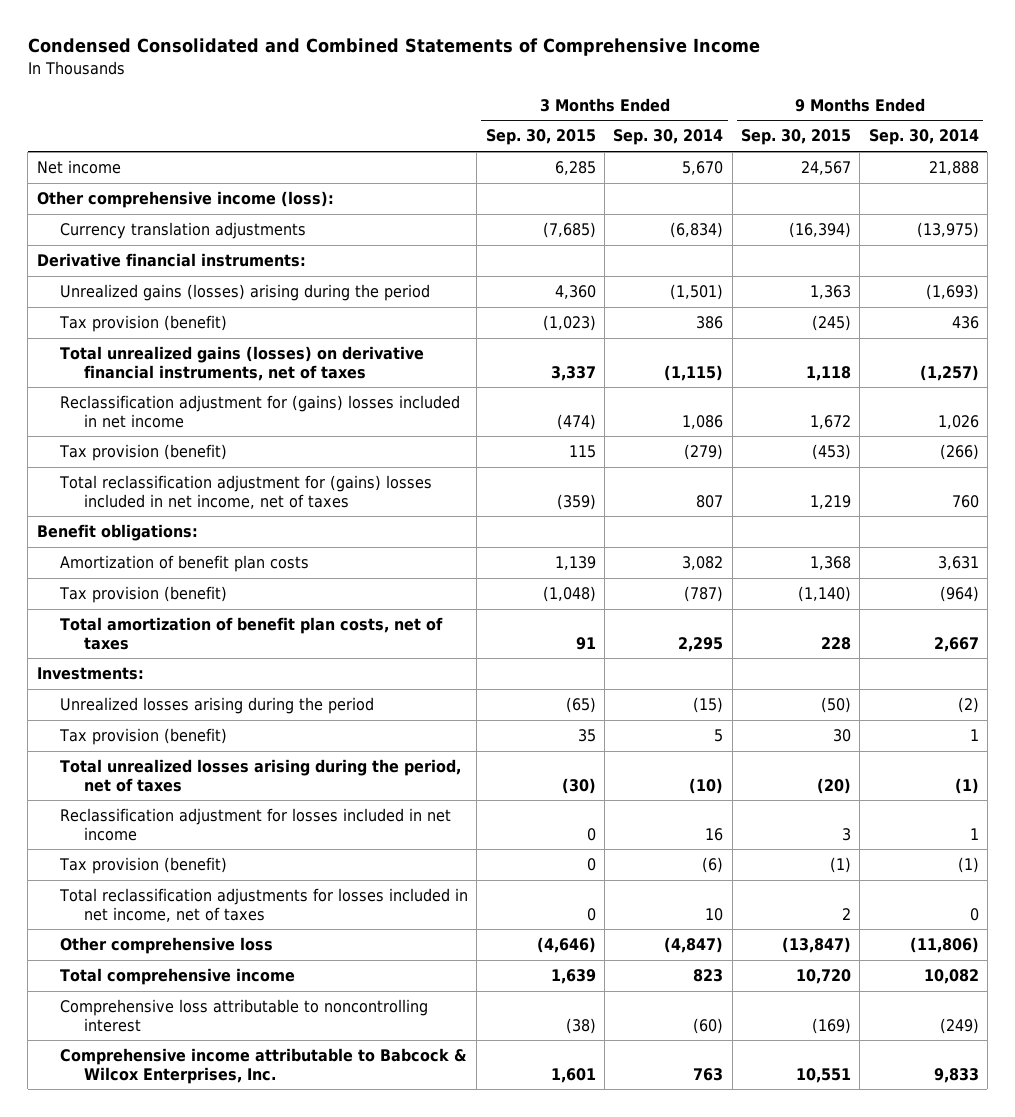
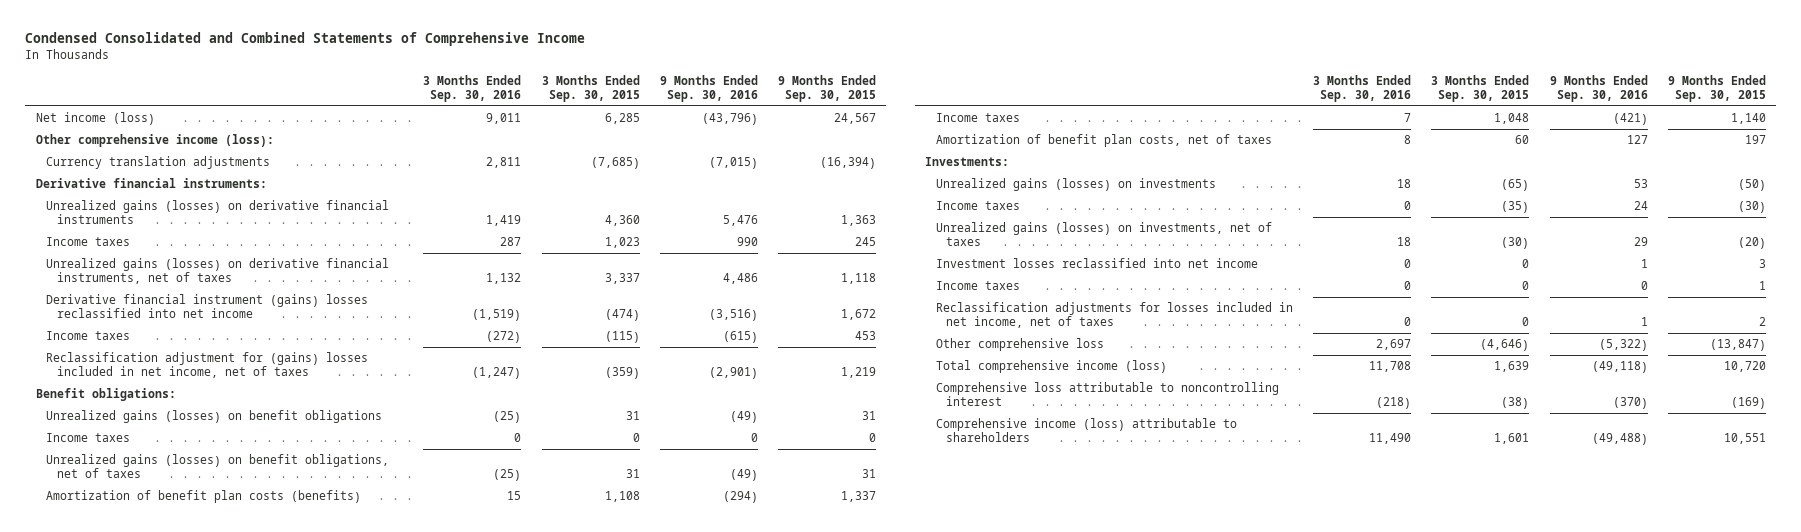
- | 3 Months Ended Sep. 30, 2015 | 3 Months Ended Sep. 30, 2014 | 9 Months Ended Sep. 30, 2015 | 9 Months Ended Sep. 30, 2014
+ | 3 Months Ended Sep. 30, 2016 | 3 Months Ended Sep. 30, 2015 | 9 Months Ended Sep. 30, 2016 | 9 Months Ended Sep. 30, 2015
- Net income | 6,285 | 5,670 | 24,567 | 21,888
+ Net income (loss) | 9,011 | 6,285 | (43,796) | 24,567
- Unrealized gains (losses) arising during the period | 4,360 | (1,501) | 1,363 | (1,693)
- Tax provision (benefit) | (1,023) | 386 | (245) | 436
- Total unrealized gains (losses) on derivative financial instruments, net of taxes | 3,337 | (1,115) | 1,118 | (1,257)
- Reclassification adjustment for (gains) losses included in net income | (474) | 1,086 | 1,672 | 1,026
- Tax provision (benefit) | 115 | (279) | (453) | (266)
- Total reclassification adjustment for (gains) losses included in net income, net of taxes | (359) | 807 | 1,219 | 760
+ Unrealized gains (losses) on derivative financial instruments | 1,419 | 4,360 | 5,476 | 1,363
+ Income taxes | 287 | 1,023 | 990 | 245
+ Unrealized gains (losses) on derivative financial instruments, net of taxes | 1,132 | 3,337 | 4,486 | 1,118
+ Derivative financial instrument (gains) losses reclassified into net income | (1,519) | (474) | (3,516) | 1,672
+ Income taxes | (272) | (115) | (615) | 453
+ Reclassification adjustment for (gains) losses included in net income, net of taxes | (1,247) | (359) | (2,901) | 1,219
- Amortization of benefit plan costs | 1,139 | 3,082 | 1,368 | 3,631
- Tax provision (benefit) | (1,048) | (787) | (1,140) | (964)
- Total amortization of benefit plan costs, net of taxes | 91 | 2,295 | 228 | 2,667
+ Unrealized gains (losses) on benefit obligations | (25) | 31 | (49) | 31
+ Income taxes | 0 | 0 | 0 | 0
+ Unrealized gains (losses) on benefit obligations, net of taxes | (25) | 31 | (49) | 31
+ Amortization of benefit plan costs (benefits) | 15 | 1,108 | (294) | 1,337
+ Income taxes | 7 | 1,048 | (421) | 1,140
+ Amortization of benefit plan costs, net of taxes | 8 | 60 | 127 | 197
- Unrealized losses arising during the period | (65) | (15) | (50) | (2)
- Tax provision (benefit) | 35 | 5 | 30 | 1
- Total unrealized losses arising during the period, net of taxes | (30) | (10) | (20) | (1)
- Reclassification adjustment for losses included in net income | 0 | 16 | 3 | 1
- Tax provision (benefit) | 0 | (6) | (1) | (1)
- Total reclassification adjustments for losses included in net income, net of taxes | 0 | 10 | 2 | 0
+ Unrealized gains (losses) on investments | 18 | (65) | 53 | (50)
+ Income taxes | 0 | (35) | 24 | (30)
+ Unrealized gains (losses) on investments, net of taxes | 18 | (30) | 29 | (20)
+ Investment losses reclassified into net income | 0 | 0 | 1 | 3
+ Income taxes | 0 | 0 | 0 | 1
+ Reclassification adjustments for losses included in net income, net of taxes | 0 | 0 | 1 | 2
- Total comprehensive income | 1,639 | 823 | 10,720 | 10,082
+ Total comprehensive income (loss) | 11,708 | 1,639 | (49,118) | 10,720
- Comprehensive income attributable to Babcock & Wilcox Enterprises, Inc. | 1,601 | 763 | 10,551 | 9,833
+ Comprehensive income (loss) attributable to shareholders | 11,490 | 1,601 | (49,488) | 10,551

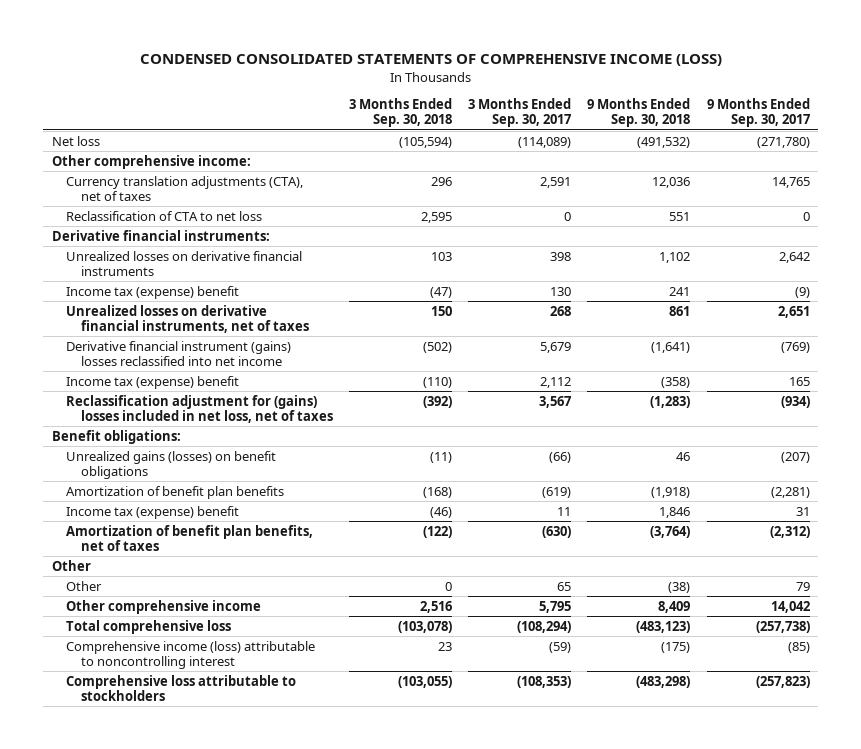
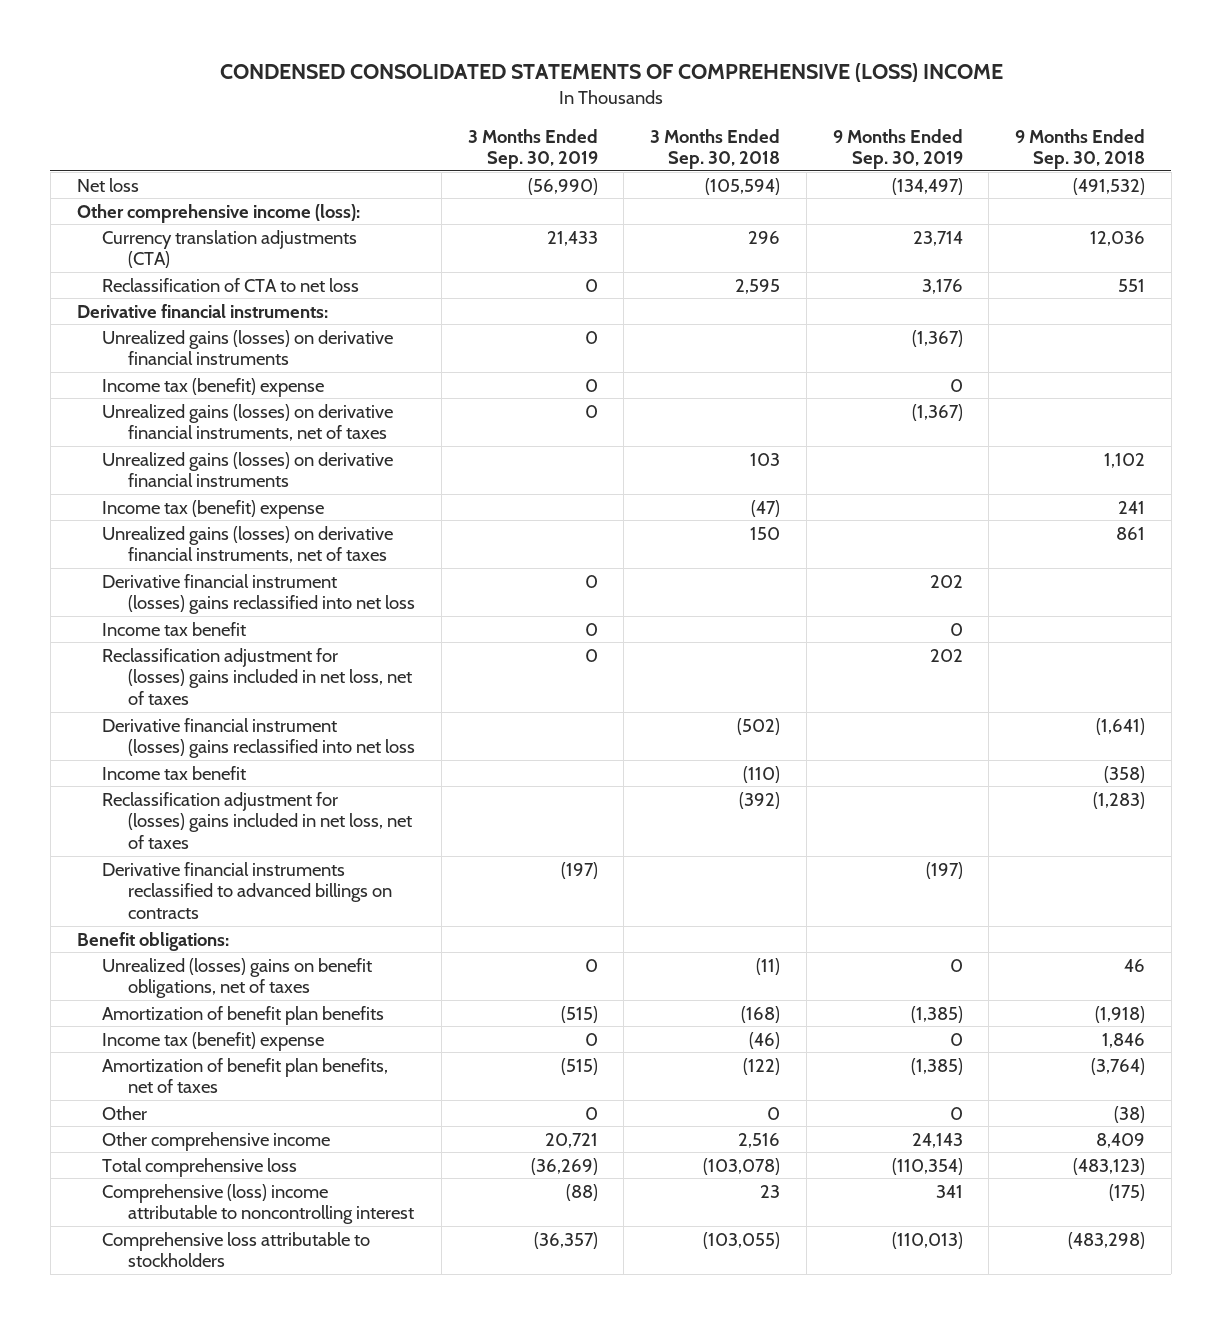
- CONDENSED CONSOLIDATED STATEMENTS OF COMPREHENSIVE INCOME (LOSS)
+ CONDENSED CONSOLIDATED STATEMENTS OF COMPREHENSIVE (LOSS) INCOME
- | 3 Months Ended Sep. 30, 2018 | 3 Months Ended Sep. 30, 2017 | 9 Months Ended Sep. 30, 2018 | 9 Months Ended Sep. 30, 2017
+ | 3 Months Ended Sep. 30, 2019 | 3 Months Ended Sep. 30, 2018 | 9 Months Ended Sep. 30, 2019 | 9 Months Ended Sep. 30, 2018
- Other comprehensive income:
- Currency translation adjustments (CTA), net of taxes | 296 | 2,591 | 12,036 | 14,765
+ Other comprehensive income (loss):
+ Currency translation adjustments (CTA) | 21,433 | 296 | 23,714 | 12,036
- Unrealized losses on derivative financial instruments | 103 | 398 | 1,102 | 2,642
- Income tax (expense) benefit | (47) | 130 | 241 | (9)
- Unrealized losses on derivative financial instruments, net of taxes | 150 | 268 | 861 | 2,651
- Derivative financial instrument (gains) losses reclassified into net income | (502) | 5,679 | (1,641) | (769)
- Income tax (expense) benefit | (110) | 2,112 | (358) | 165
- Reclassification adjustment for (gains) losses included in net loss, net of taxes | (392) | 3,567 | (1,283) | (934)
+ Unrealized gains (losses) on derivative financial instruments | 0 | | (1,367) |
+ Income tax (benefit) expense | 0 | | 0 |
+ Unrealized gains (losses) on derivative financial instruments, net of taxes | 0 | | (1,367) |
+ Unrealized gains (losses) on derivative financial instruments | | 103 | | 1,102
+ Income tax (benefit) expense | | (47) | | 241
+ Unrealized gains (losses) on derivative financial instruments, net of taxes | | 150 | | 861
+ Derivative financial instrument (losses) gains reclassified into net loss | 0 | | 202 |
+ Income tax benefit | 0 | | 0 |
+ Reclassification adjustment for (losses) gains included in net loss, net of taxes | 0 | | 202 |
+ Derivative financial instrument (losses) gains reclassified into net loss | | (502) | | (1,641)
+ Income tax benefit | | (110) | | (358)
+ Reclassification adjustment for (losses) gains included in net loss, net of taxes | | (392) | | (1,283)
+ Derivative financial instruments reclassified to advanced billings on contracts | (197) | | (197) |
- Unrealized gains (losses) on benefit obligations | (11) | (66) | 46 | (207)
+ Unrealized (losses) gains on benefit obligations, net of taxes | 0 | (11) | 0 | 46
- Income tax (expense) benefit | (46) | 11 | 1,846 | 31
+ Income tax (benefit) expense | 0 | (46) | 0 | 1,846
- Other
- Comprehensive income (loss) attributable to noncontrolling interest | 23 | (59) | (175) | (85)
+ Comprehensive (loss) income attributable to noncontrolling interest | (88) | 23 | 341 | (175)

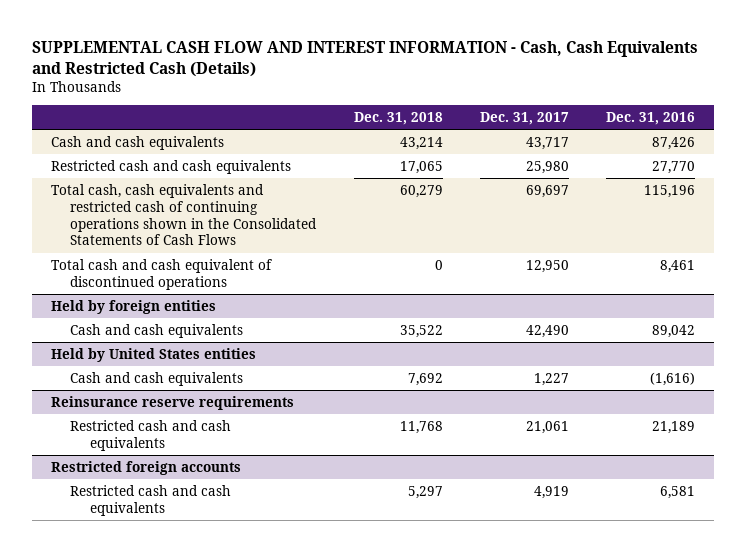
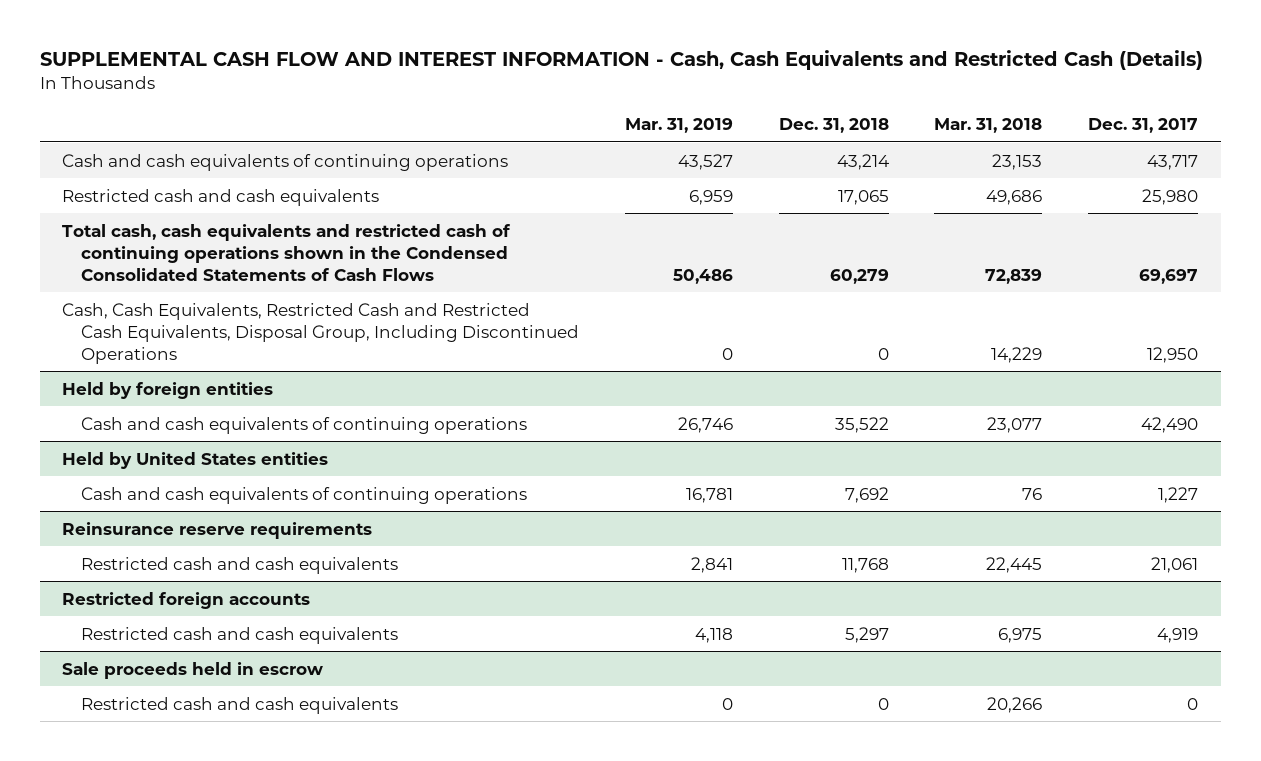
- | Dec. 31, 2018 | Dec. 31, 2017 | Dec. 31, 2016
+ | Mar. 31, 2019 | Dec. 31, 2018 | Mar. 31, 2018 | Dec. 31, 2017
- Cash and cash equivalents | 43,214 | 43,717 | 87,426
+ Cash and cash equivalents of continuing operations | 43,527 | 43,214 | 23,153 | 43,717
- Total cash, cash equivalents and restricted cash of continuing operations shown in the Consolidated Statements of Cash Flows | 60,279 | 69,697 | 115,196
- Total cash and cash equivalent of discontinued operations | 0 | 12,950 | 8,461
+ Total cash, cash equivalents and restricted cash of continuing operations shown in the Condensed Consolidated Statements of Cash Flows | 50,486 | 60,279 | 72,839 | 69,697
+ Cash, Cash Equivalents, Restricted Cash and Restricted Cash Equivalents, Disposal Group, Including Discontinued Operations | 0 | 0 | 14,229 | 12,950
@ Held by foreign entities
- Cash and cash equivalents | 35,522 | 42,490 | 89,042
+ Cash and cash equivalents of continuing operations | 26,746 | 35,522 | 23,077 | 42,490
@ Held by United States entities
- Cash and cash equivalents | 7,692 | 1,227 | (1,616)
+ Cash and cash equivalents of continuing operations | 16,781 | 7,692 | 76 | 1,227
+ Sale proceeds held in escrow
+ Restricted cash and cash equivalents | 0 | 0 | 20,266 | 0

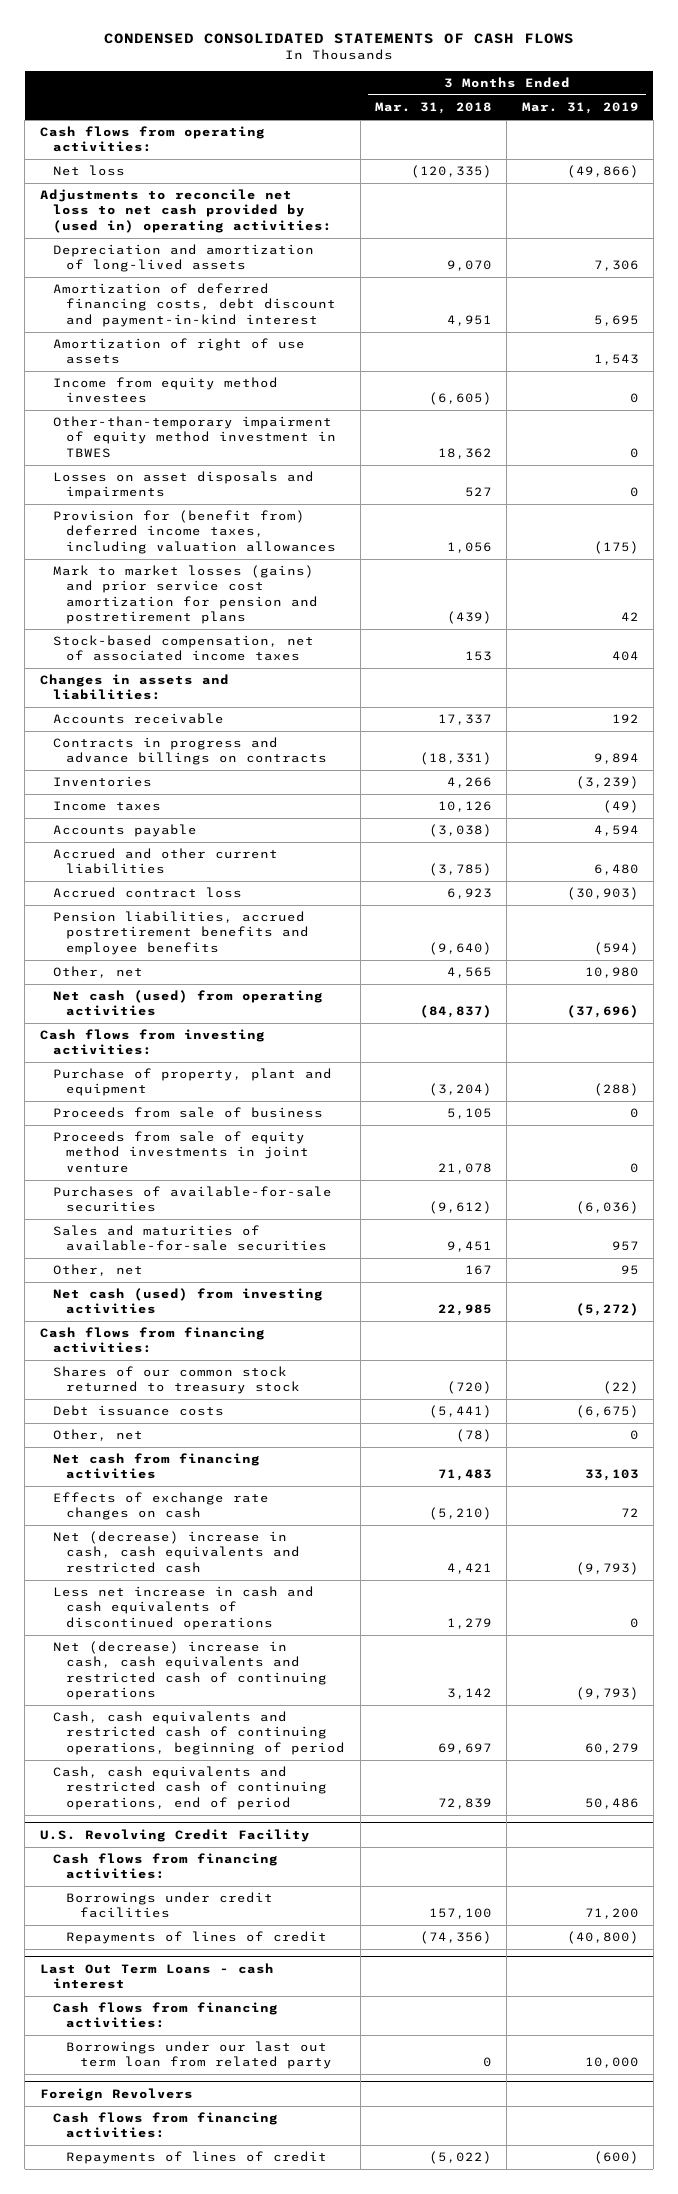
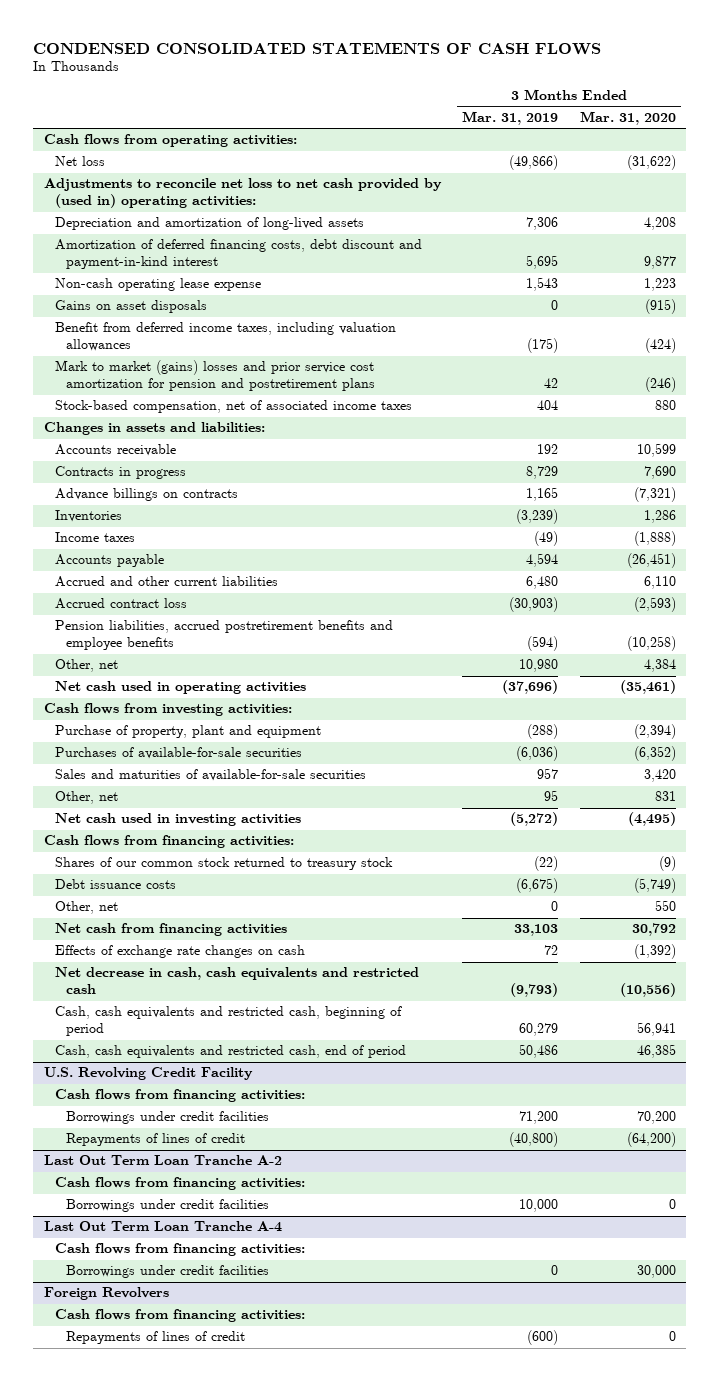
- | 3 Months Ended Mar. 31, 2018 | 3 Months Ended Mar. 31, 2019
+ | 3 Months Ended Mar. 31, 2019 | 3 Months Ended Mar. 31, 2020
- Amortization of right of use assets | | 1,543
- Income from equity method investees | (6,605) | 0
- Other-than-temporary impairment of equity method investment in TBWES | 18,362 | 0
- Losses on asset disposals and impairments | 527 | 0
- Provision for (benefit from) deferred income taxes, including valuation allowances | 1,056 | (175)
- Mark to market losses (gains) and prior service cost amortization for pension and postretirement plans | (439) | 42
+ Non-cash operating lease expense | 1,543 | 1,223
+ Gains on asset disposals | 0 | (915)
+ Benefit from deferred income taxes, including valuation allowances | (175) | (424)
+ Mark to market (gains) losses and prior service cost amortization for pension and postretirement plans | 42 | (246)
- Contracts in progress and advance billings on contracts | (18,331) | 9,894
+ Contracts in progress | 8,729 | 7,690
+ Advance billings on contracts | 1,165 | (7,321)
- Net cash (used) from operating activities | (84,837) | (37,696)
+ Net cash used in operating activities | (37,696) | (35,461)
- Proceeds from sale of business | 5,105 | 0
- Proceeds from sale of equity method investments in joint venture | 21,078 | 0
- Net cash (used) from investing activities | 22,985 | (5,272)
+ Net cash used in investing activities | (5,272) | (4,495)
- Net (decrease) increase in cash, cash equivalents and restricted cash | 4,421 | (9,793)
- Less net increase in cash and cash equivalents of discontinued operations | 1,279 | 0
- Net (decrease) increase in cash, cash equivalents and restricted cash of continuing operations | 3,142 | (9,793)
- Cash, cash equivalents and restricted cash of continuing operations, beginning of period | 69,697 | 60,279
- Cash, cash equivalents and restricted cash of continuing operations, end of period | 72,839 | 50,486
+ Net decrease in cash, cash equivalents and restricted cash | (9,793) | (10,556)
+ Cash, cash equivalents and restricted cash, beginning of period | 60,279 | 56,941
+ Cash, cash equivalents and restricted cash, end of period | 50,486 | 46,385
- Last Out Term Loans - cash interest
+ Last Out Term Loan Tranche A-2
- Borrowings under our last out term loan from related party | 0 | 10,000
+ Borrowings under credit facilities | 10,000 | 0
+ Last Out Term Loan Tranche A-4
+ Cash flows from financing activities:
+ Borrowings under credit facilities | 0 | 30,000

